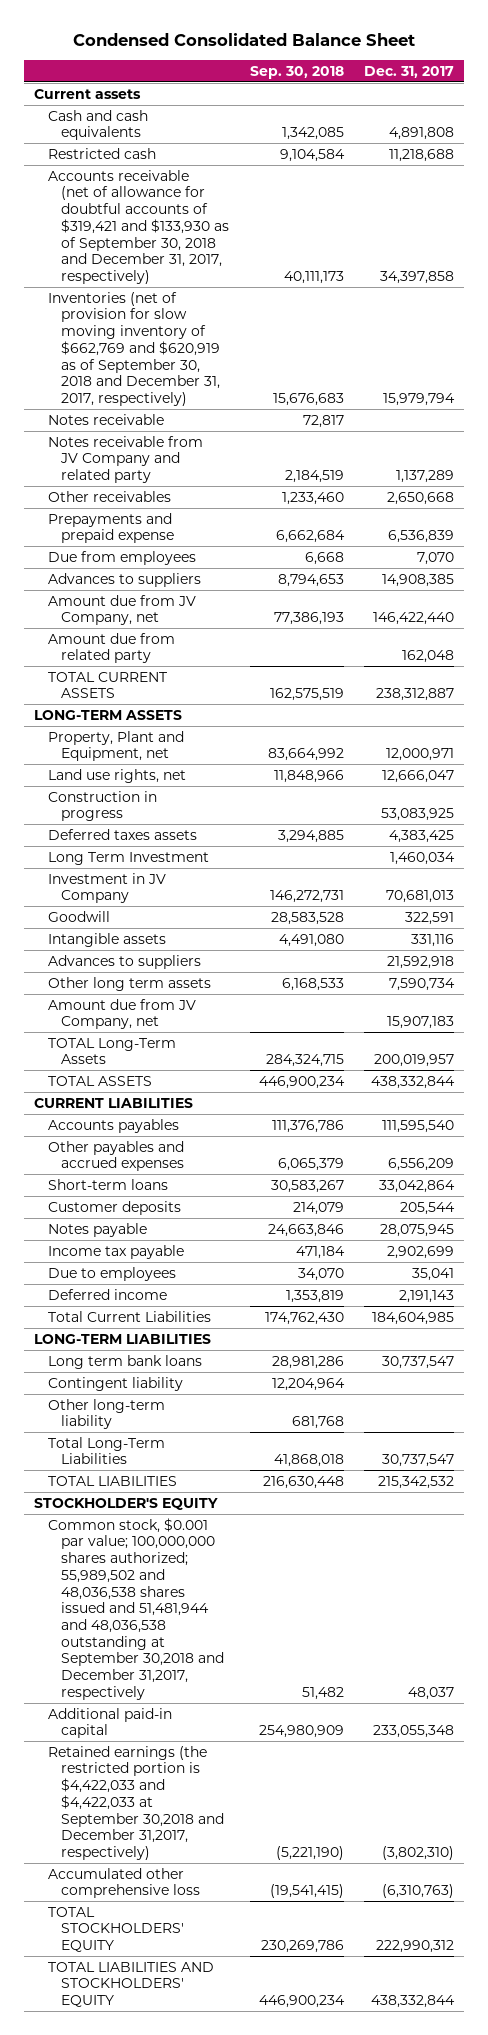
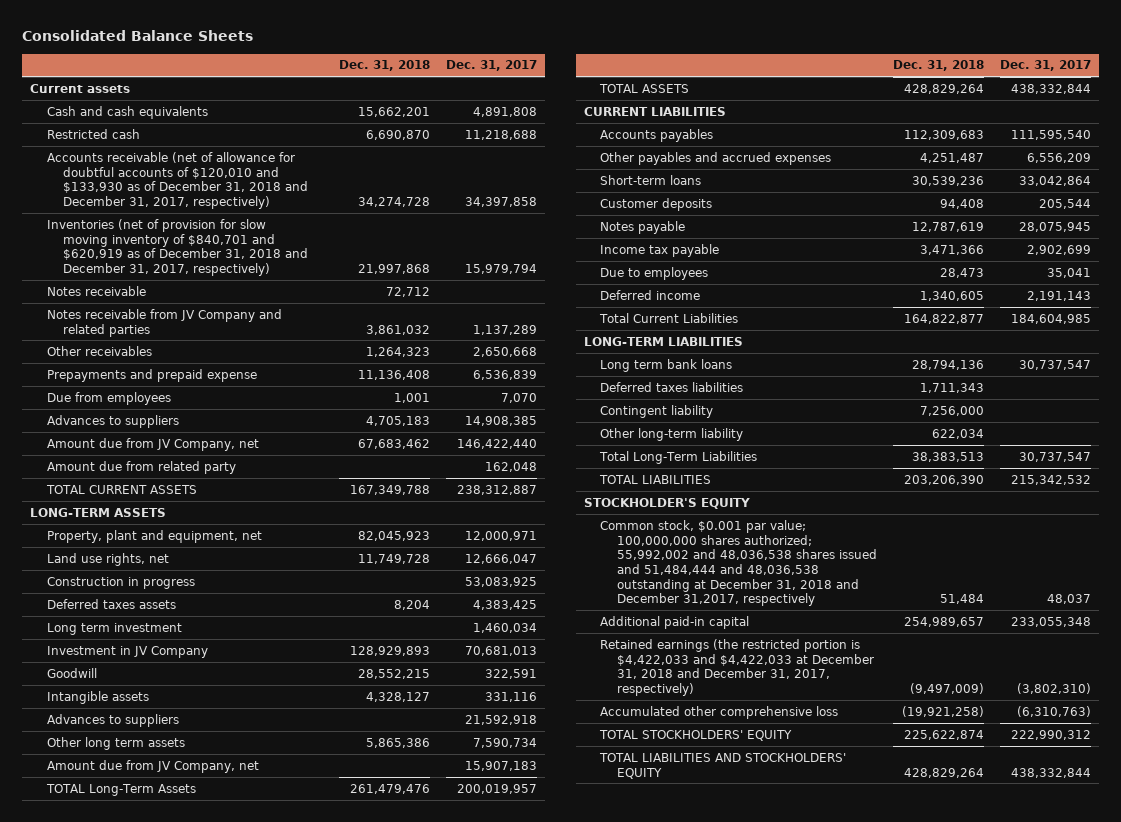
- Condensed Consolidated Balance Sheet
+ Consolidated Balance Sheets
- | Sep. 30, 2018 | Dec. 31, 2017
+ | Dec. 31, 2018 | Dec. 31, 2017
- Accounts receivable (net of allowance for doubtful accounts of $319,421 and $133,930 as of September 30, 2018 and December 31, 2017, respectively) | 40,111,173 | 34,397,858
- Inventories (net of provision for slow moving inventory of $662,769 and $620,919 as of September 30, 2018 and December 31, 2017, respectively) | 15,676,683 | 15,979,794
+ Accounts receivable (net of allowance for doubtful accounts of $120,010 and $133,930 as of December 31, 2018 and December 31, 2017, respectively) | 34,274,728 | 34,397,858
+ Inventories (net of provision for slow moving inventory of $840,701 and $620,919 as of December 31, 2018 and December 31, 2017, respectively) | 21,997,868 | 15,979,794
- Notes receivable from JV Company and related party | 2,184,519 | 1,137,289
+ Notes receivable from JV Company and related parties | 3,861,032 | 1,137,289
- Property, Plant and Equipment, net | 83,664,992 | 12,000,971
+ Property, plant and equipment, net | 82,045,923 | 12,000,971
- Long Term Investment | | 1,460,034
+ Long term investment | | 1,460,034
+ Deferred taxes liabilities | 1,711,343 |
- Common stock, $0.001 par value; 100,000,000 shares authorized; 55,989,502 and 48,036,538 shares issued and 51,481,944 and 48,036,538 outstanding at September 30,2018 and December 31,2017, respectively | 51,482 | 48,037
+ Common stock, $0.001 par value; 100,000,000 shares authorized; 55,992,002 and 48,036,538 shares issued and 51,484,444 and 48,036,538 outstanding at December 31, 2018 and December 31,2017, respectively | 51,484 | 48,037
- Retained earnings (the restricted portion is $4,422,033 and $4,422,033 at September 30,2018 and December 31,2017, respectively) | (5,221,190) | (3,802,310)
+ Retained earnings (the restricted portion is $4,422,033 and $4,422,033 at December 31, 2018 and December 31, 2017, respectively) | (9,497,009) | (3,802,310)

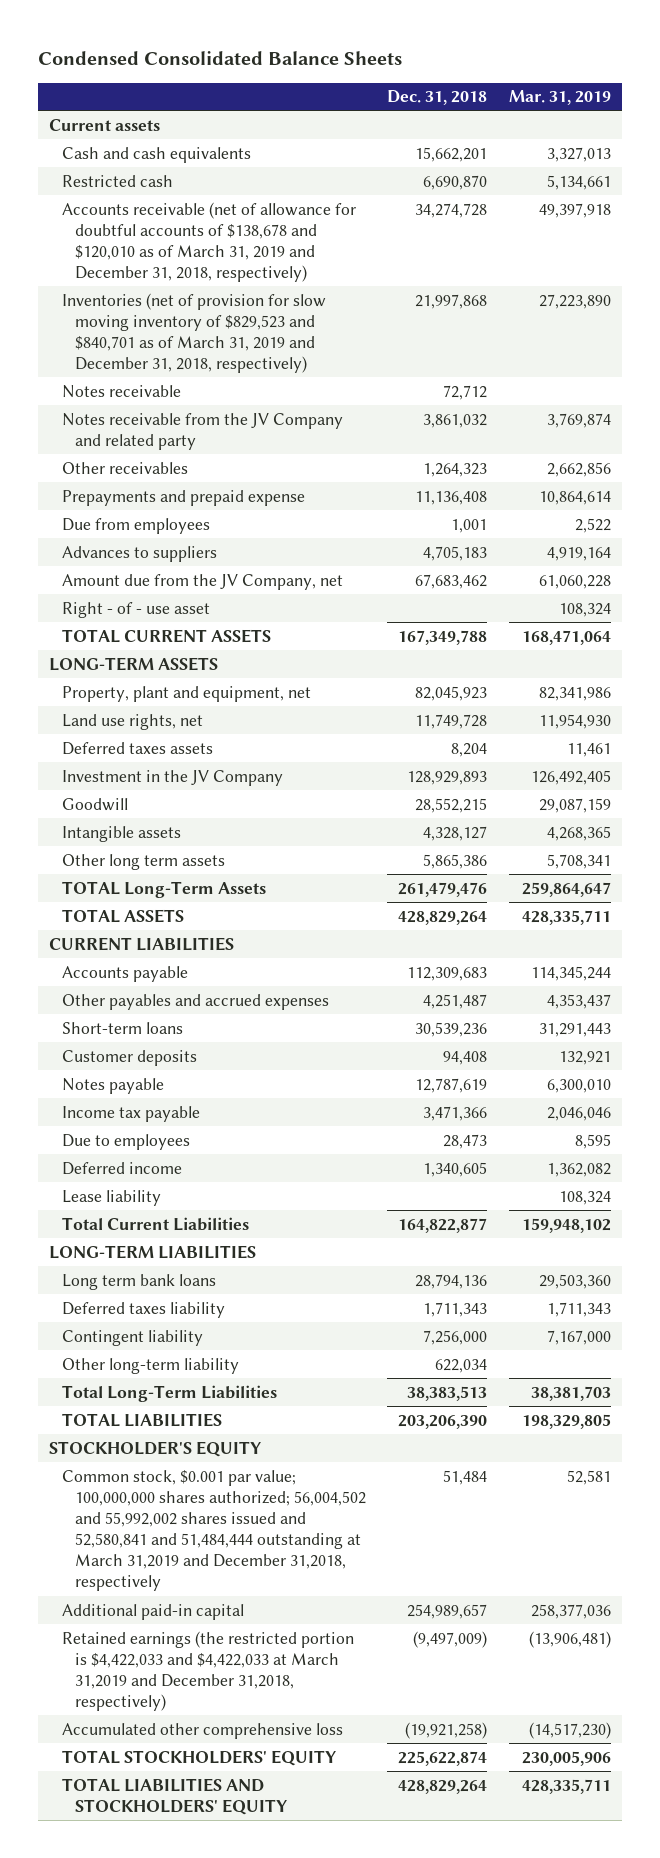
- Consolidated Balance Sheets
+ Condensed Consolidated Balance Sheets
- | Dec. 31, 2018 | Dec. 31, 2017
+ | Dec. 31, 2018 | Mar. 31, 2019
- Accounts receivable (net of allowance for doubtful accounts of $120,010 and $133,930 as of December 31, 2018 and December 31, 2017, respectively) | 34,274,728 | 34,397,858
- Inventories (net of provision for slow moving inventory of $840,701 and $620,919 as of December 31, 2018 and December 31, 2017, respectively) | 21,997,868 | 15,979,794
+ Accounts receivable (net of allowance for doubtful accounts of $138,678 and $120,010 as of March 31, 2019 and December 31, 2018, respectively) | 34,274,728 | 49,397,918
+ Inventories (net of provision for slow moving inventory of $829,523 and $840,701 as of March 31, 2019 and December 31, 2018, respectively) | 21,997,868 | 27,223,890
- Notes receivable from JV Company and related parties | 3,861,032 | 1,137,289
+ Notes receivable from the JV Company and related party | 3,861,032 | 3,769,874
- Amount due from JV Company, net | 67,683,462 | 146,422,440
- Amount due from related party | | 162,048
+ Amount due from the JV Company, net | 67,683,462 | 61,060,228
+ Right - of - use asset | | 108,324
- Construction in progress | | 53,083,925
- Long term investment | | 1,460,034
- Investment in JV Company | 128,929,893 | 70,681,013
+ Investment in the JV Company | 128,929,893 | 126,492,405
- Advances to suppliers | | 21,592,918
- Amount due from JV Company, net | | 15,907,183
- Accounts payables | 112,309,683 | 111,595,540
+ Accounts payable | 112,309,683 | 114,345,244
+ Lease liability | | 108,324
- Deferred taxes liabilities | 1,711,343 |
+ Deferred taxes liability | 1,711,343 | 1,711,343
- Common stock, $0.001 par value; 100,000,000 shares authorized; 55,992,002 and 48,036,538 shares issued and 51,484,444 and 48,036,538 outstanding at December 31, 2018 and December 31,2017, respectively | 51,484 | 48,037
+ Common stock, $0.001 par value; 100,000,000 shares authorized; 56,004,502 and 55,992,002 shares issued and 52,580,841 and 51,484,444 outstanding at March 31,2019 and December 31,2018, respectively | 51,484 | 52,581
- Retained earnings (the restricted portion is $4,422,033 and $4,422,033 at December 31, 2018 and December 31, 2017, respectively) | (9,497,009) | (3,802,310)
+ Retained earnings (the restricted portion is $4,422,033 and $4,422,033 at March 31,2019 and December 31,2018, respectively) | (9,497,009) | (13,906,481)

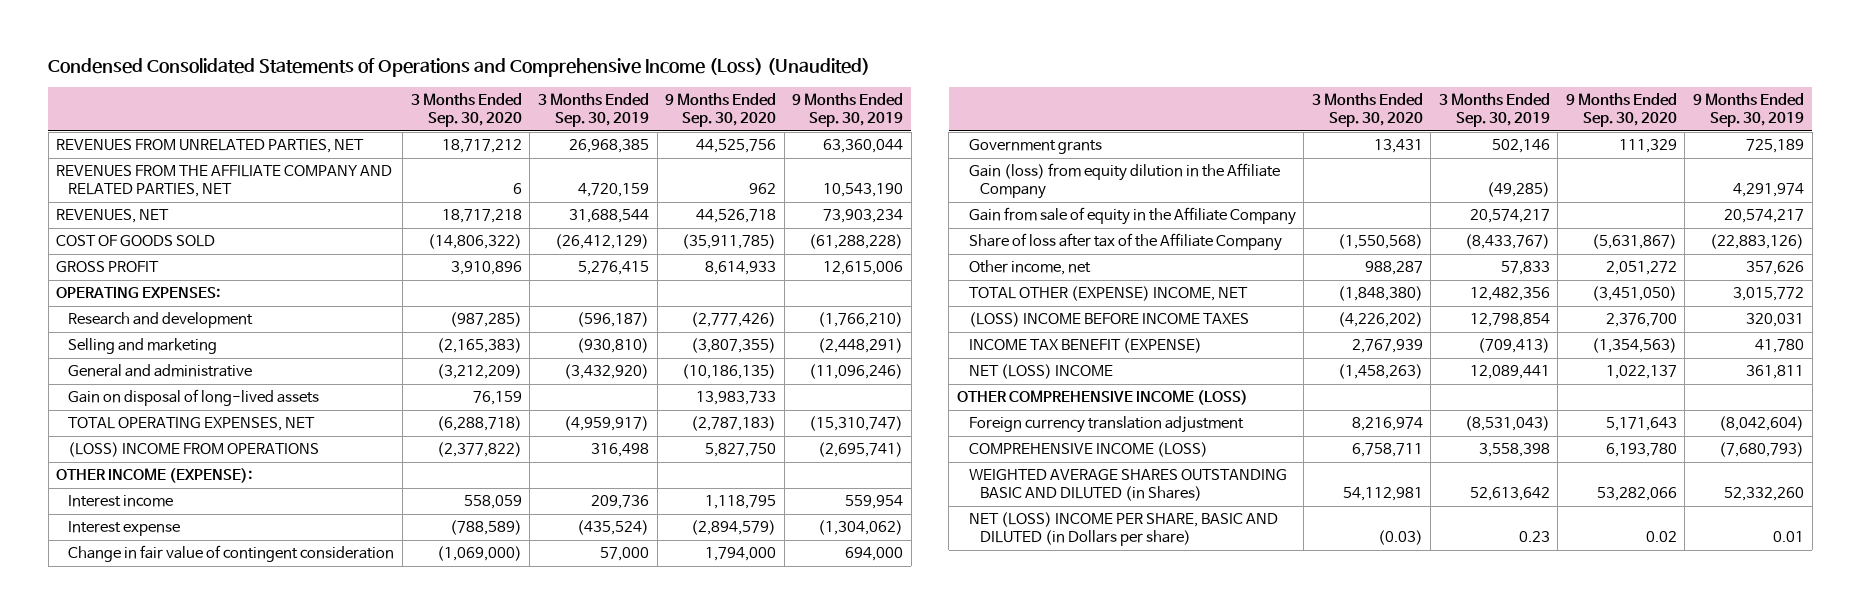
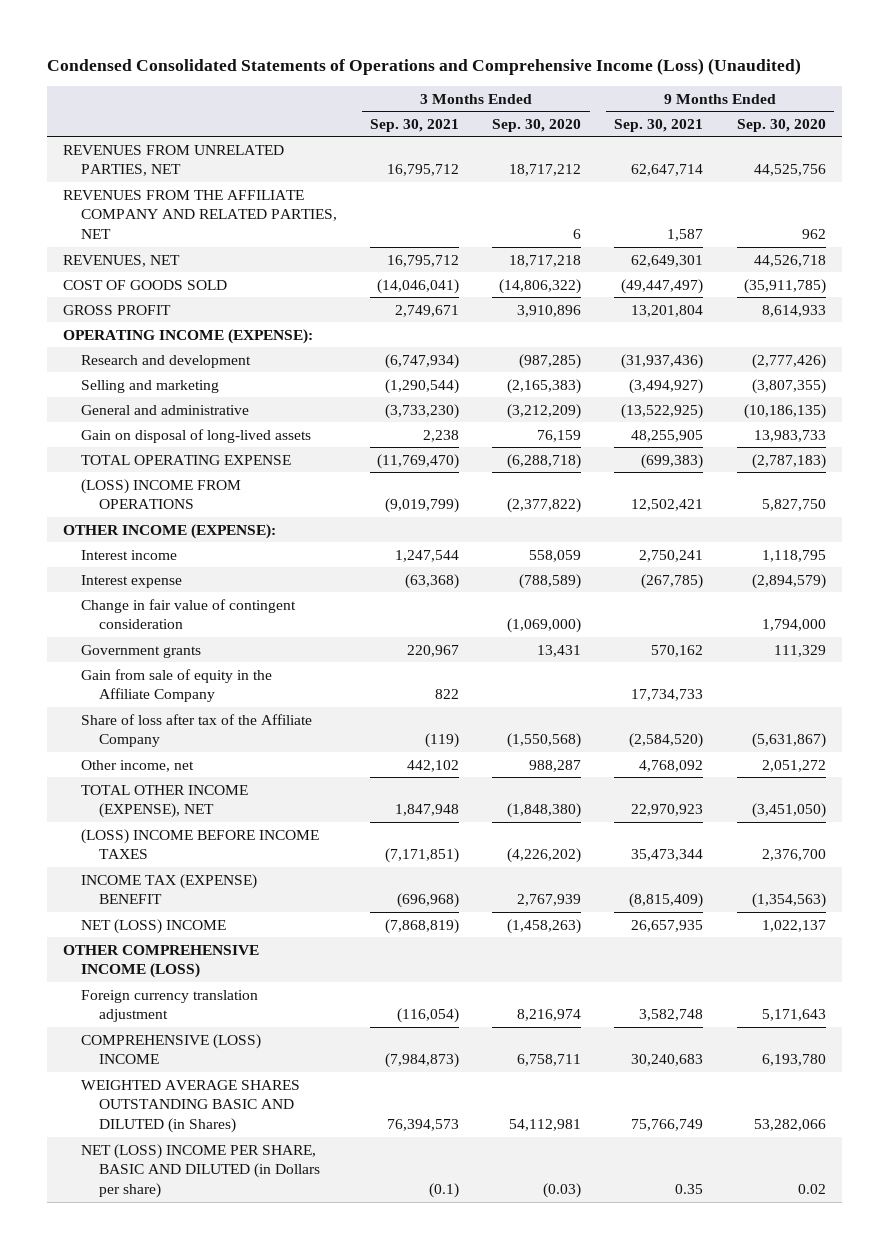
- | 3 Months Ended Sep. 30, 2020 | 3 Months Ended Sep. 30, 2019 | 9 Months Ended Sep. 30, 2020 | 9 Months Ended Sep. 30, 2019
+ | 3 Months Ended Sep. 30, 2021 | 3 Months Ended Sep. 30, 2020 | 9 Months Ended Sep. 30, 2021 | 9 Months Ended Sep. 30, 2020
- OPERATING EXPENSES:
+ OPERATING INCOME (EXPENSE):
- TOTAL OPERATING EXPENSES, NET | (6,288,718) | (4,959,917) | (2,787,183) | (15,310,747)
+ TOTAL OPERATING EXPENSE | (11,769,470) | (6,288,718) | (699,383) | (2,787,183)
- Gain (loss) from equity dilution in the Affiliate Company | | (49,285) | | 4,291,974
- TOTAL OTHER (EXPENSE) INCOME, NET | (1,848,380) | 12,482,356 | (3,451,050) | 3,015,772
+ TOTAL OTHER INCOME (EXPENSE), NET | 1,847,948 | (1,848,380) | 22,970,923 | (3,451,050)
- INCOME TAX BENEFIT (EXPENSE) | 2,767,939 | (709,413) | (1,354,563) | 41,780
+ INCOME TAX (EXPENSE) BENEFIT | (696,968) | 2,767,939 | (8,815,409) | (1,354,563)
- COMPREHENSIVE INCOME (LOSS) | 6,758,711 | 3,558,398 | 6,193,780 | (7,680,793)
+ COMPREHENSIVE (LOSS) INCOME | (7,984,873) | 6,758,711 | 30,240,683 | 6,193,780

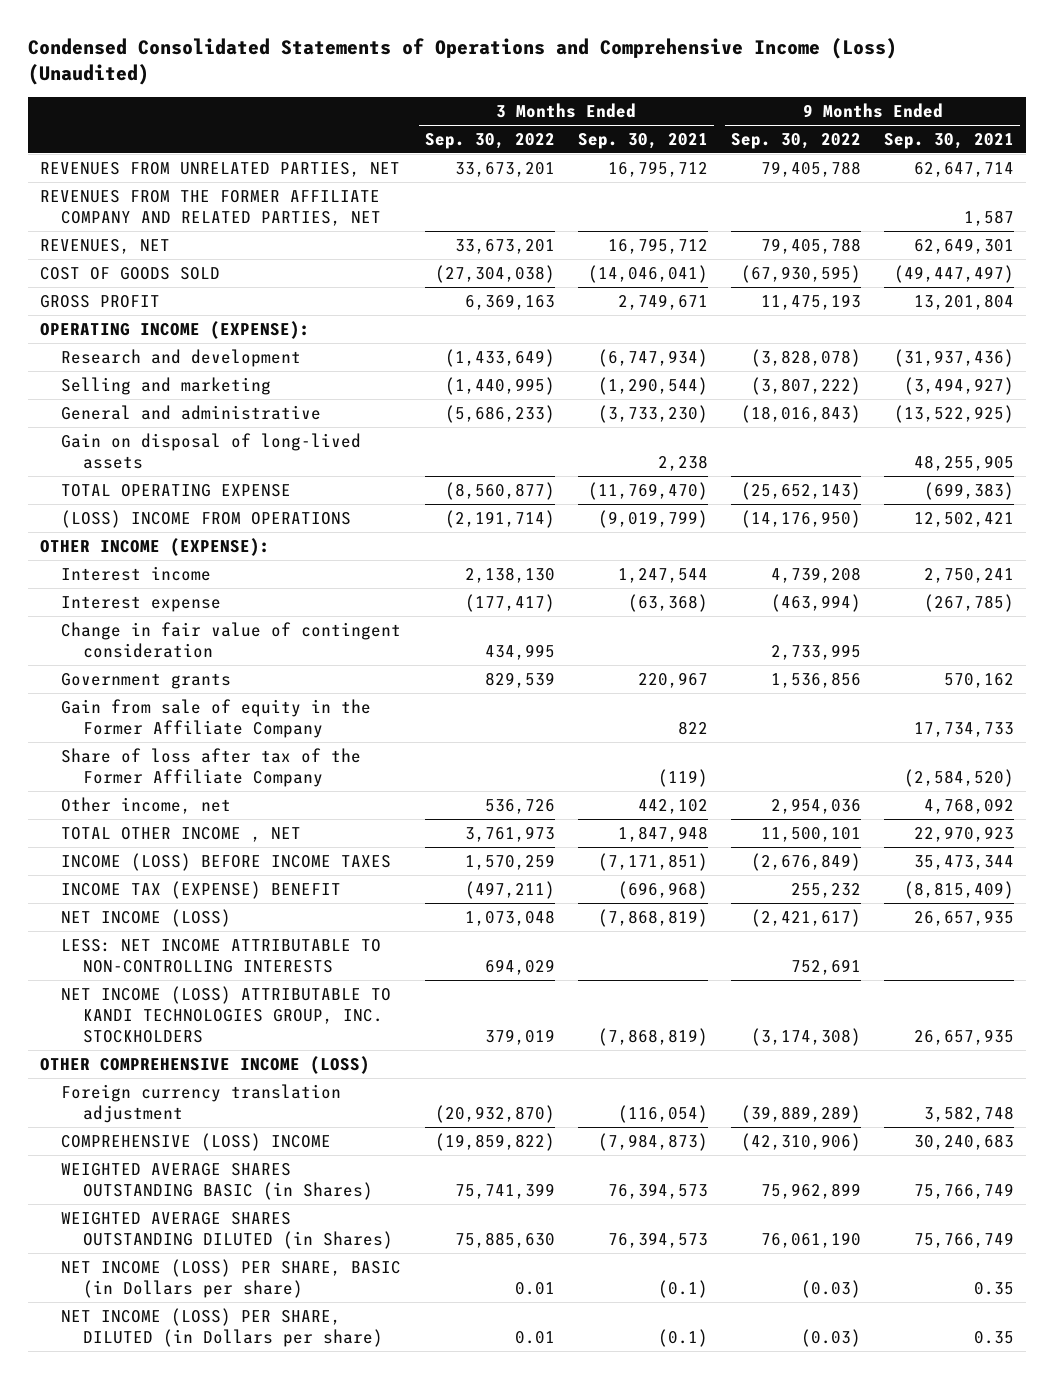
- | 3 Months Ended Sep. 30, 2021 | 3 Months Ended Sep. 30, 2020 | 9 Months Ended Sep. 30, 2021 | 9 Months Ended Sep. 30, 2020
+ | 3 Months Ended Sep. 30, 2022 | 3 Months Ended Sep. 30, 2021 | 9 Months Ended Sep. 30, 2022 | 9 Months Ended Sep. 30, 2021
- REVENUES FROM THE AFFILIATE COMPANY AND RELATED PARTIES, NET | | 6 | 1,587 | 962
+ REVENUES FROM THE FORMER AFFILIATE COMPANY AND RELATED PARTIES, NET | | | | 1,587
- Gain from sale of equity in the Affiliate Company | 822 | | 17,734,733 |
- Share of loss after tax of the Affiliate Company | (119) | (1,550,568) | (2,584,520) | (5,631,867)
+ Gain from sale of equity in the Former Affiliate Company | | 822 | | 17,734,733
+ Share of loss after tax of the Former Affiliate Company | | (119) | | (2,584,520)
- TOTAL OTHER INCOME (EXPENSE), NET | 1,847,948 | (1,848,380) | 22,970,923 | (3,451,050)
- (LOSS) INCOME BEFORE INCOME TAXES | (7,171,851) | (4,226,202) | 35,473,344 | 2,376,700
+ TOTAL OTHER INCOME , NET | 3,761,973 | 1,847,948 | 11,500,101 | 22,970,923
+ INCOME (LOSS) BEFORE INCOME TAXES | 1,570,259 | (7,171,851) | (2,676,849) | 35,473,344
- NET (LOSS) INCOME | (7,868,819) | (1,458,263) | 26,657,935 | 1,022,137
+ NET INCOME (LOSS) | 1,073,048 | (7,868,819) | (2,421,617) | 26,657,935
+ LESS: NET INCOME ATTRIBUTABLE TO NON-CONTROLLING INTERESTS | 694,029 | | 752,691 |
+ NET INCOME (LOSS) ATTRIBUTABLE TO KANDI TECHNOLOGIES GROUP, INC. STOCKHOLDERS | 379,019 | (7,868,819) | (3,174,308) | 26,657,935
- WEIGHTED AVERAGE SHARES OUTSTANDING BASIC AND DILUTED (in Shares) | 76,394,573 | 54,112,981 | 75,766,749 | 53,282,066
- NET (LOSS) INCOME PER SHARE, BASIC AND DILUTED (in Dollars per share) | (0.1) | (0.03) | 0.35 | 0.02
+ WEIGHTED AVERAGE SHARES OUTSTANDING BASIC (in Shares) | 75,741,399 | 76,394,573 | 75,962,899 | 75,766,749
+ WEIGHTED AVERAGE SHARES OUTSTANDING DILUTED (in Shares) | 75,885,630 | 76,394,573 | 76,061,190 | 75,766,749
+ NET INCOME (LOSS) PER SHARE, BASIC (in Dollars per share) | 0.01 | (0.1) | (0.03) | 0.35
+ NET INCOME (LOSS) PER SHARE, DILUTED (in Dollars per share) | 0.01 | (0.1) | (0.03) | 0.35

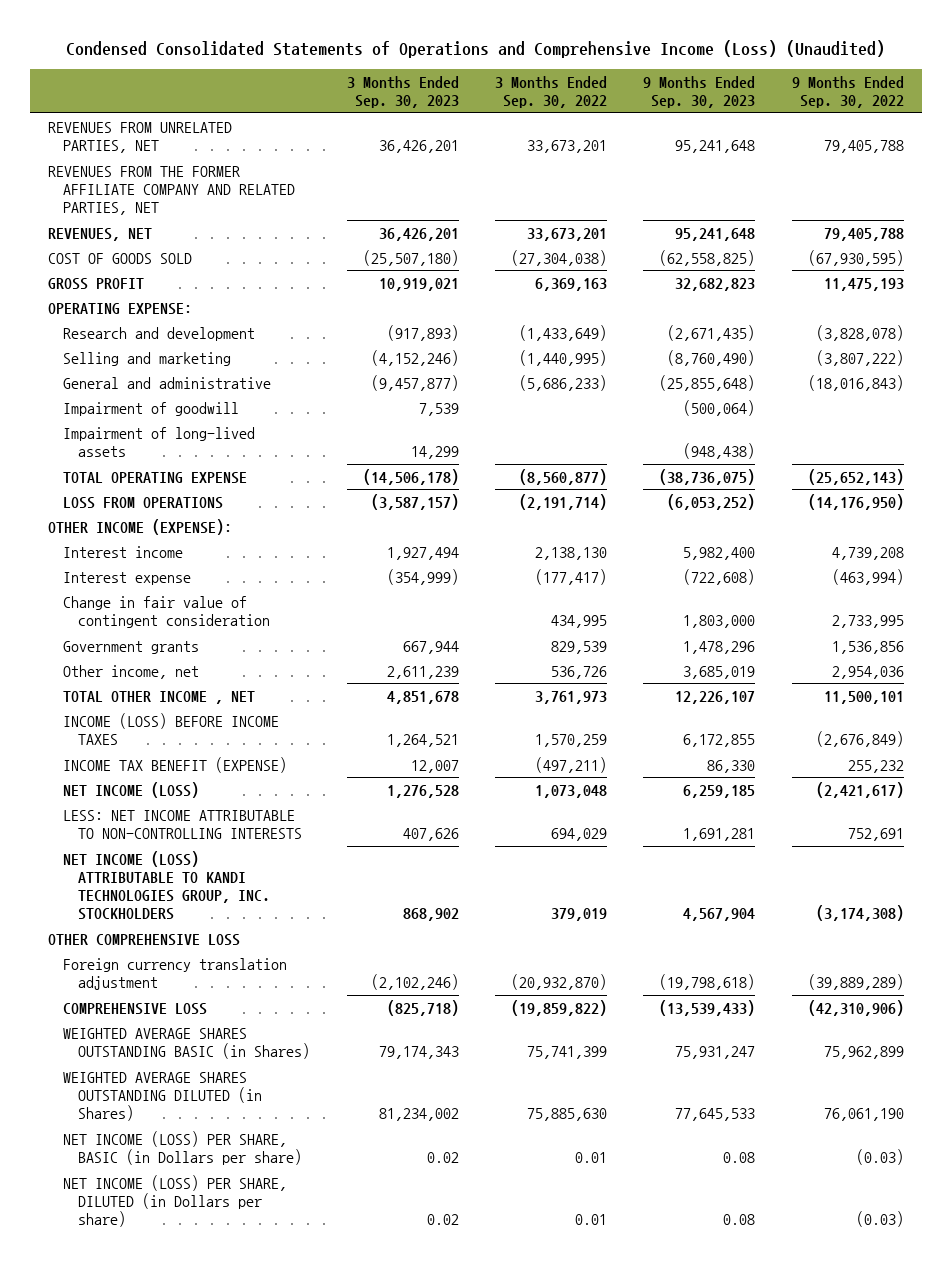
- | 3 Months Ended Sep. 30, 2022 | 3 Months Ended Sep. 30, 2021 | 9 Months Ended Sep. 30, 2022 | 9 Months Ended Sep. 30, 2021
+ | 3 Months Ended Sep. 30, 2023 | 3 Months Ended Sep. 30, 2022 | 9 Months Ended Sep. 30, 2023 | 9 Months Ended Sep. 30, 2022
- OPERATING INCOME (EXPENSE):
+ OPERATING EXPENSE:
- Gain on disposal of long-lived assets | | 2,238 | | 48,255,905
+ Impairment of goodwill | 7,539 | | (500,064) |
+ Impairment of long-lived assets | 14,299 | | (948,438) |
- (LOSS) INCOME FROM OPERATIONS | (2,191,714) | (9,019,799) | (14,176,950) | 12,502,421
+ LOSS FROM OPERATIONS | (3,587,157) | (2,191,714) | (6,053,252) | (14,176,950)
- Gain from sale of equity in the Former Affiliate Company | | 822 | | 17,734,733
- Share of loss after tax of the Former Affiliate Company | | (119) | | (2,584,520)
- INCOME TAX (EXPENSE) BENEFIT | (497,211) | (696,968) | 255,232 | (8,815,409)
+ INCOME TAX BENEFIT (EXPENSE) | 12,007 | (497,211) | 86,330 | 255,232
- OTHER COMPREHENSIVE INCOME (LOSS)
+ OTHER COMPREHENSIVE LOSS
- COMPREHENSIVE (LOSS) INCOME | (19,859,822) | (7,984,873) | (42,310,906) | 30,240,683
+ COMPREHENSIVE LOSS | (825,718) | (19,859,822) | (13,539,433) | (42,310,906)

